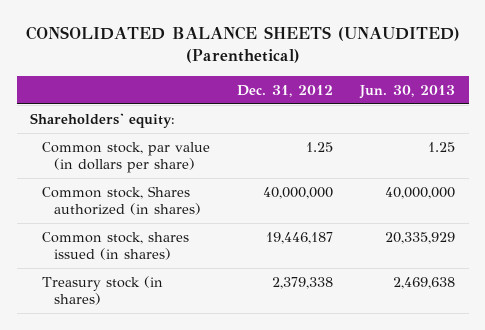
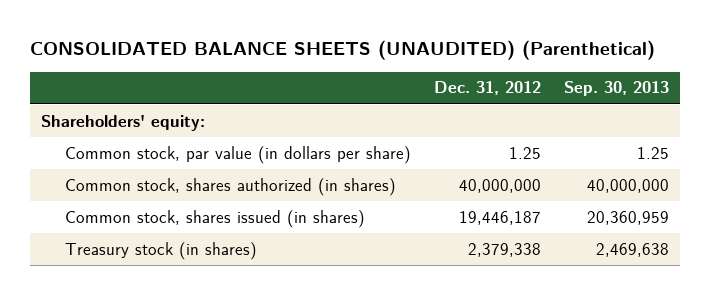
- | Dec. 31, 2012 | Jun. 30, 2013
+ | Dec. 31, 2012 | Sep. 30, 2013
- Common stock, Shares authorized (in shares) | 40,000,000 | 40,000,000
+ Common stock, shares authorized (in shares) | 40,000,000 | 40,000,000

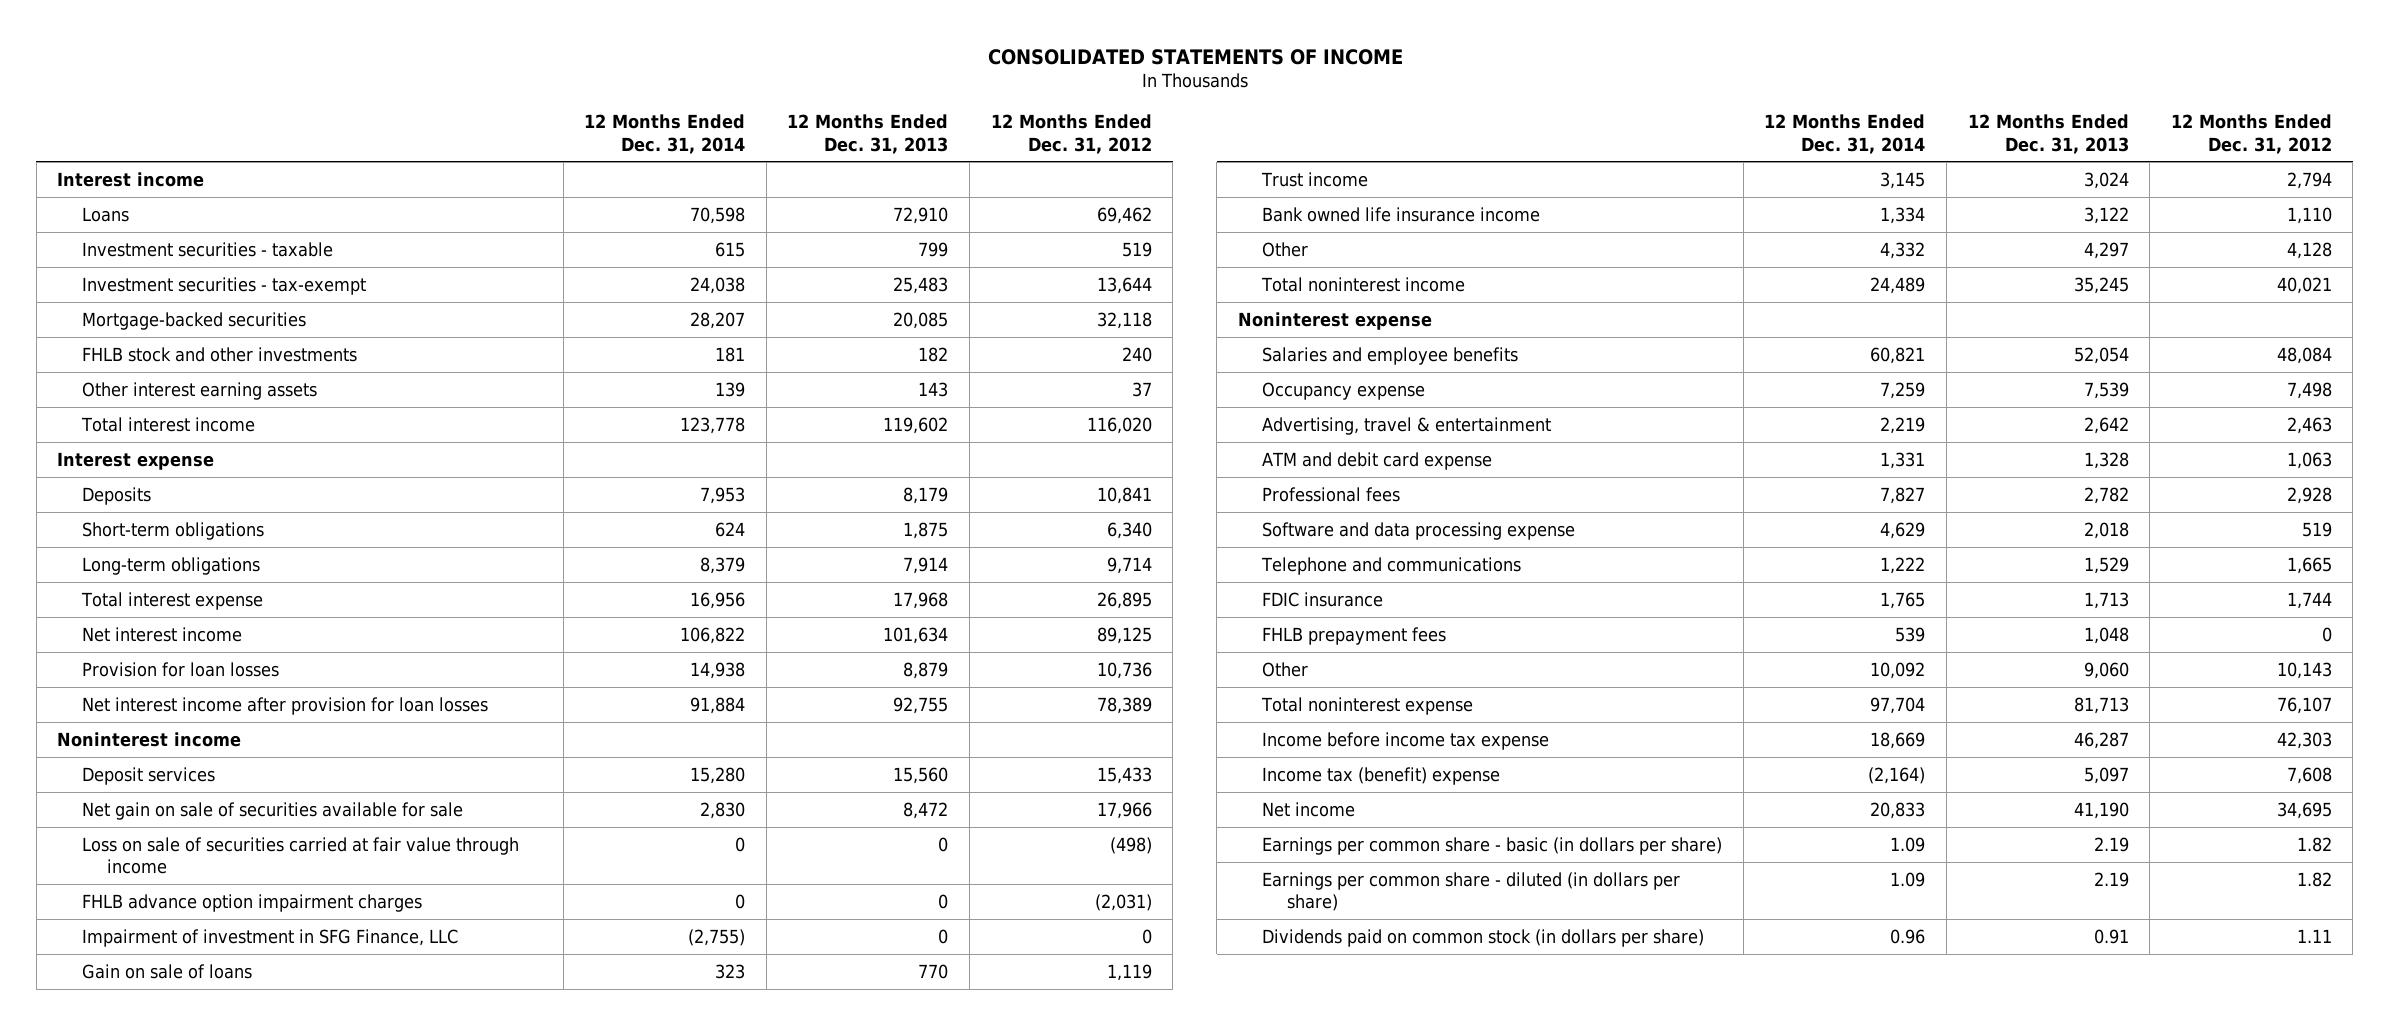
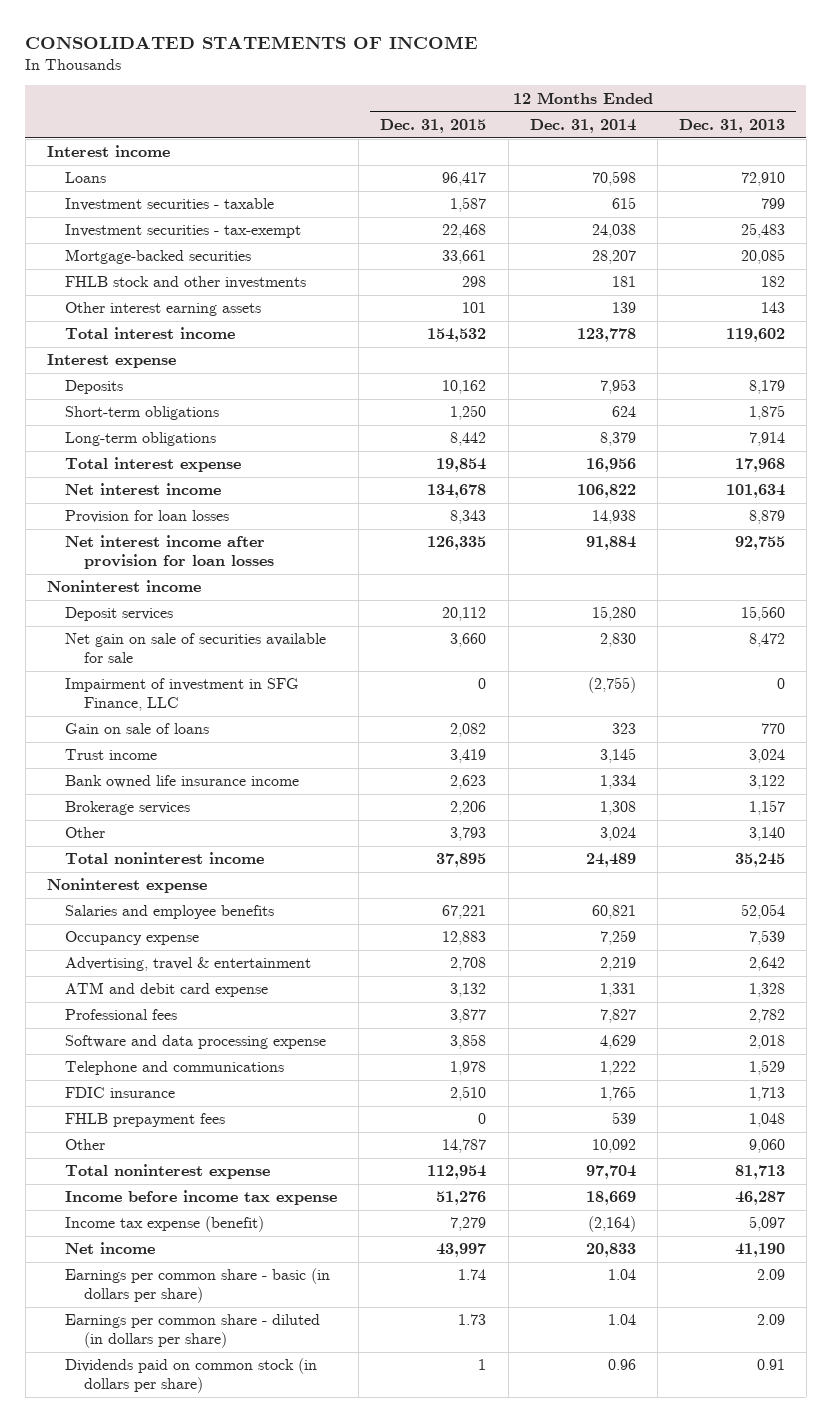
- | 12 Months Ended Dec. 31, 2014 | 12 Months Ended Dec. 31, 2013 | 12 Months Ended Dec. 31, 2012
+ | 12 Months Ended Dec. 31, 2015 | 12 Months Ended Dec. 31, 2014 | 12 Months Ended Dec. 31, 2013
- Loss on sale of securities carried at fair value through income | 0 | 0 | (498)
- FHLB advance option impairment charges | 0 | 0 | (2,031)
- Other | 4,332 | 4,297 | 4,128
+ Brokerage services | 2,206 | 1,308 | 1,157
+ Other | 3,793 | 3,024 | 3,140
- Income tax (benefit) expense | (2,164) | 5,097 | 7,608
+ Income tax expense (benefit) | 7,279 | (2,164) | 5,097
- Earnings per common share - basic (in dollars per share) | 1.09 | 2.19 | 1.82
- Earnings per common share - diluted (in dollars per share) | 1.09 | 2.19 | 1.82
+ Earnings per common share - basic (in dollars per share) | 1.74 | 1.04 | 2.09
+ Earnings per common share - diluted (in dollars per share) | 1.73 | 1.04 | 2.09

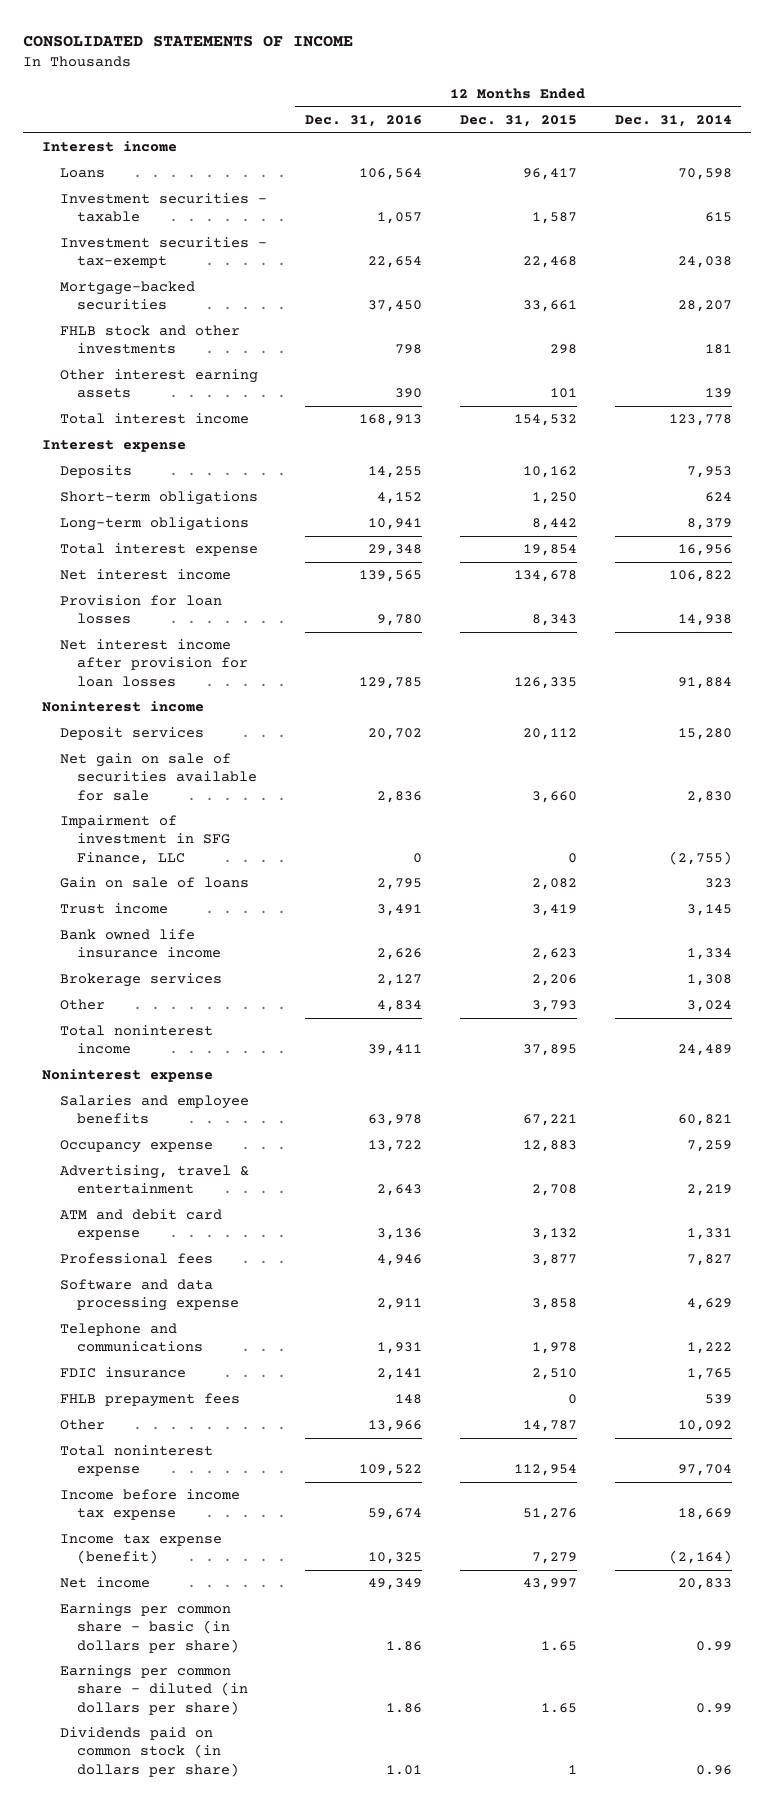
- | 12 Months Ended Dec. 31, 2015 | 12 Months Ended Dec. 31, 2014 | 12 Months Ended Dec. 31, 2013
+ | 12 Months Ended Dec. 31, 2016 | 12 Months Ended Dec. 31, 2015 | 12 Months Ended Dec. 31, 2014
- Earnings per common share - basic (in dollars per share) | 1.74 | 1.04 | 2.09
- Earnings per common share - diluted (in dollars per share) | 1.73 | 1.04 | 2.09
+ Earnings per common share - basic (in dollars per share) | 1.86 | 1.65 | 0.99
+ Earnings per common share - diluted (in dollars per share) | 1.86 | 1.65 | 0.99

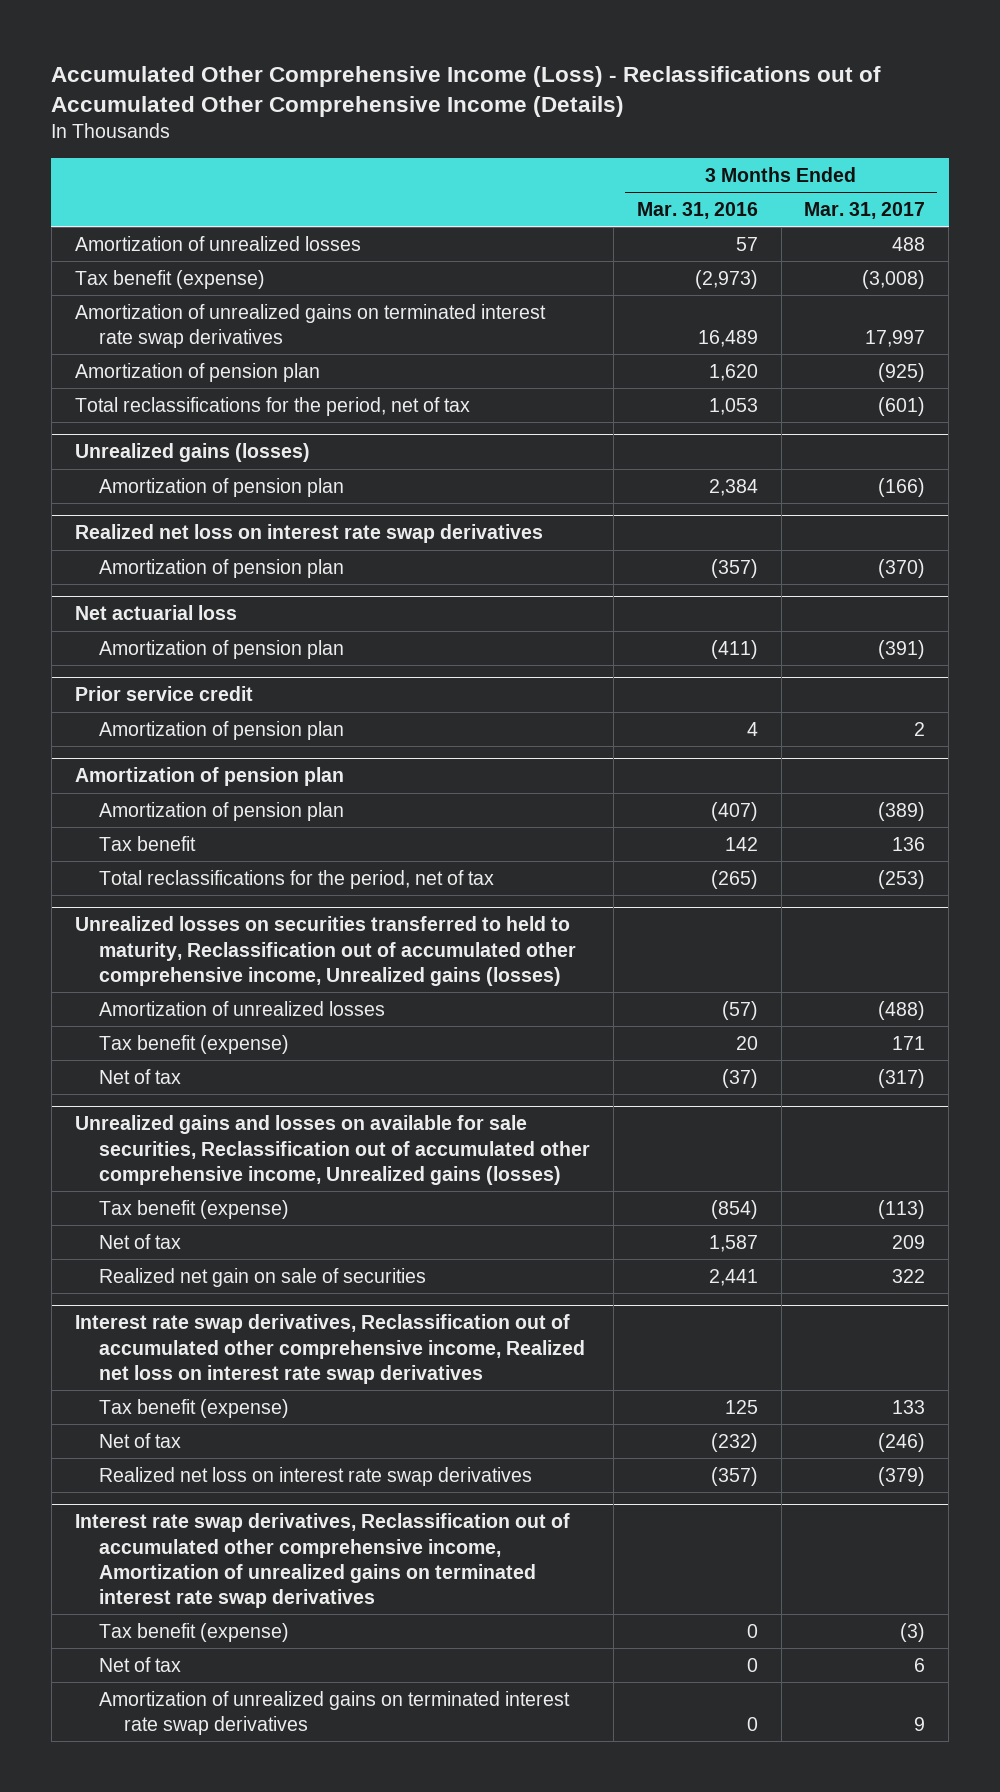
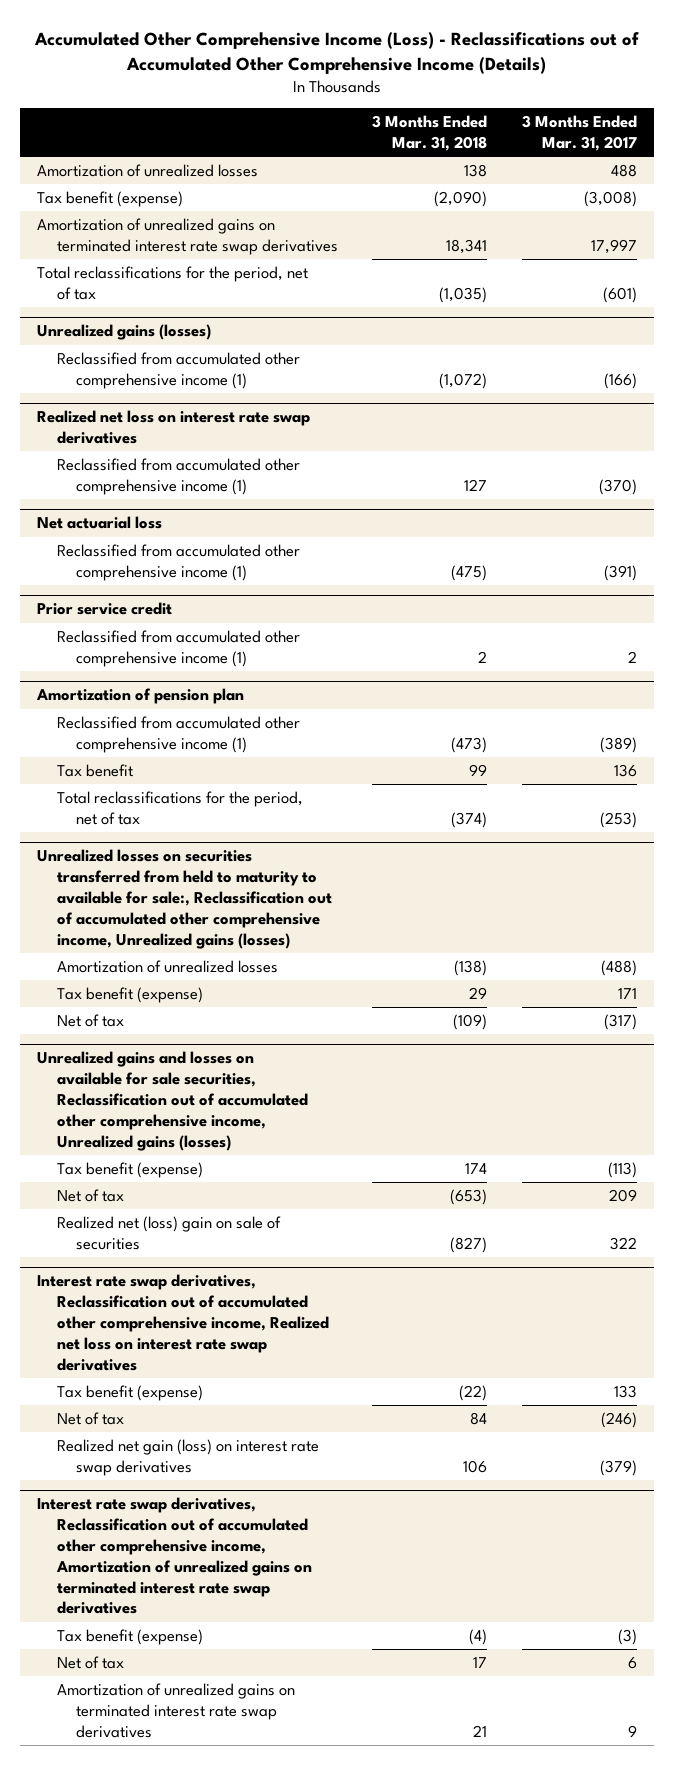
- | 3 Months Ended Mar. 31, 2016 | 3 Months Ended Mar. 31, 2017
+ | 3 Months Ended Mar. 31, 2018 | 3 Months Ended Mar. 31, 2017
- Amortization of pension plan | 1,620 | (925)
@ Unrealized gains (losses)
- Amortization of pension plan | 2,384 | (166)
+ Reclassified from accumulated other comprehensive income (1) | (1,072) | (166)
@ Realized net loss on interest rate swap derivatives
- Amortization of pension plan | (357) | (370)
+ Reclassified from accumulated other comprehensive income (1) | 127 | (370)
@ Net actuarial loss
- Amortization of pension plan | (411) | (391)
+ Reclassified from accumulated other comprehensive income (1) | (475) | (391)
@ Prior service credit
- Amortization of pension plan | 4 | 2
+ Reclassified from accumulated other comprehensive income (1) | 2 | 2
@ Amortization of pension plan
- Amortization of pension plan | (407) | (389)
+ Reclassified from accumulated other comprehensive income (1) | (473) | (389)
- Unrealized losses on securities transferred to held to maturity, Reclassification out of accumulated other comprehensive income, Unrealized gains (losses)
+ Unrealized losses on securities transferred from held to maturity to available for sale:, Reclassification out of accumulated other comprehensive income, Unrealized gains (losses)
@ Unrealized gains and losses on available for sale securities, Reclassification out of accumulated other comprehensive income, Unrealized gains (losses)
- Realized net gain on sale of securities | 2,441 | 322
+ Realized net (loss) gain on sale of securities | (827) | 322
@ Interest rate swap derivatives, Reclassification out of accumulated other comprehensive income, Realized net loss on interest rate swap derivatives
- Realized net loss on interest rate swap derivatives | (357) | (379)
+ Realized net gain (loss) on interest rate swap derivatives | 106 | (379)

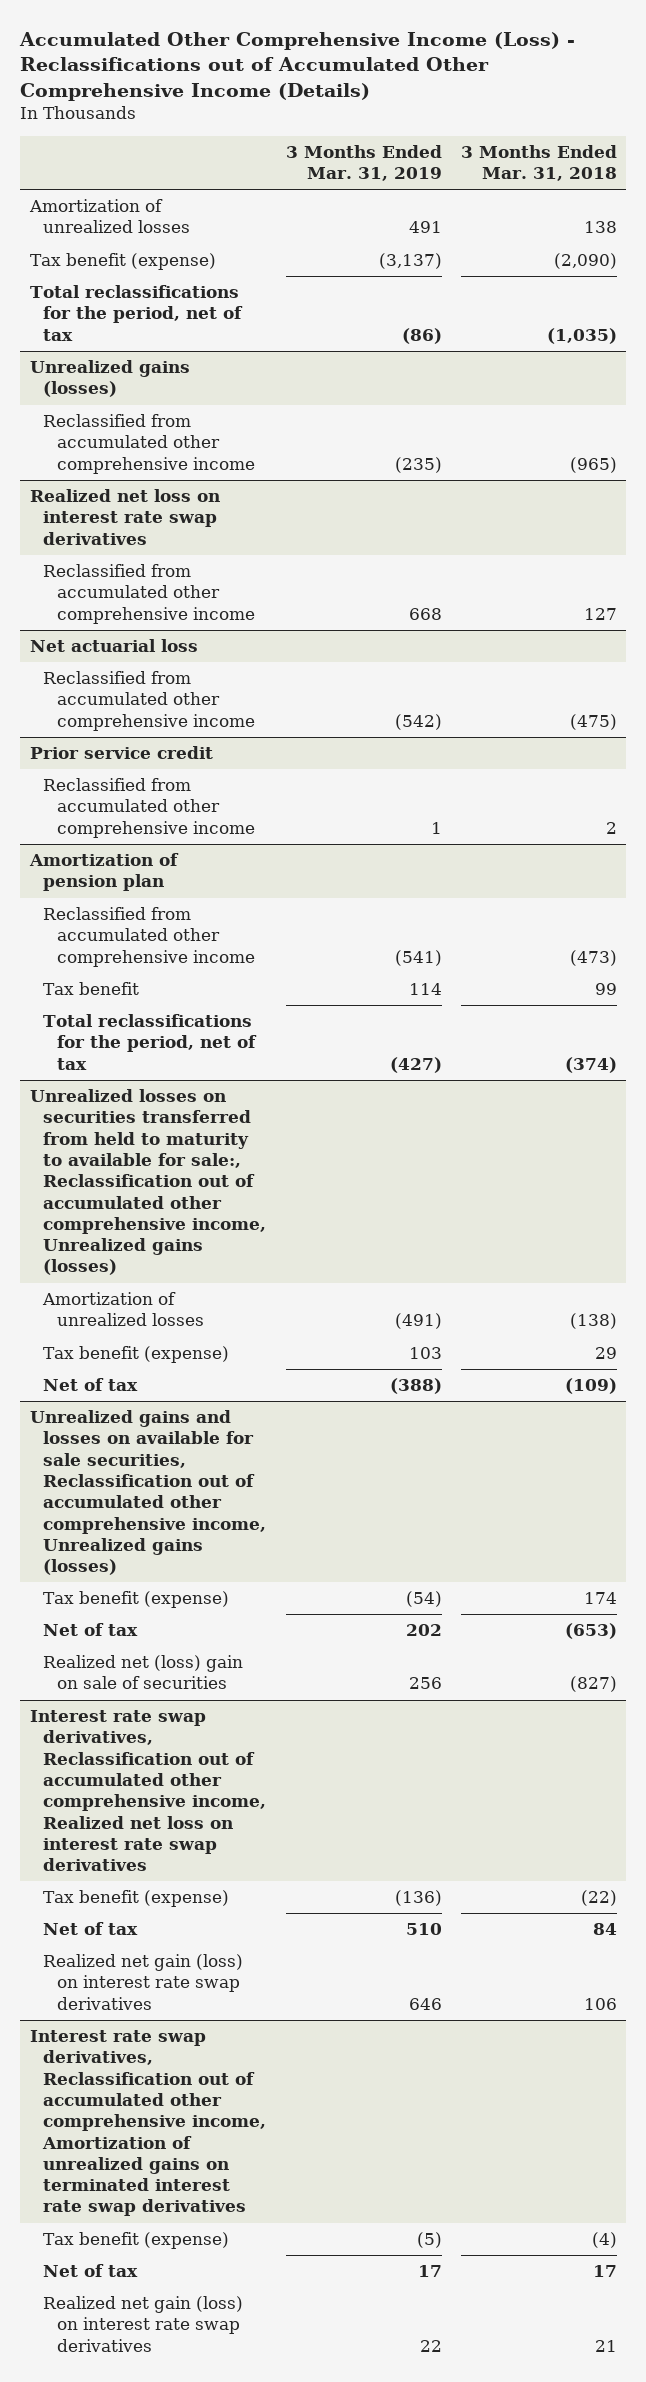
- | 3 Months Ended Mar. 31, 2018 | 3 Months Ended Mar. 31, 2017
+ | 3 Months Ended Mar. 31, 2019 | 3 Months Ended Mar. 31, 2018
- Amortization of unrealized gains on terminated interest rate swap derivatives | 18,341 | 17,997
@ Unrealized gains (losses)
- Reclassified from accumulated other comprehensive income (1) | (1,072) | (166)
+ Reclassified from accumulated other comprehensive income | (235) | (965)
@ Realized net loss on interest rate swap derivatives
- Reclassified from accumulated other comprehensive income (1) | 127 | (370)
+ Reclassified from accumulated other comprehensive income | 668 | 127
@ Net actuarial loss
- Reclassified from accumulated other comprehensive income (1) | (475) | (391)
+ Reclassified from accumulated other comprehensive income | (542) | (475)
@ Prior service credit
- Reclassified from accumulated other comprehensive income (1) | 2 | 2
+ Reclassified from accumulated other comprehensive income | 1 | 2
@ Amortization of pension plan
- Reclassified from accumulated other comprehensive income (1) | (473) | (389)
+ Reclassified from accumulated other comprehensive income | (541) | (473)
@ Interest rate swap derivatives, Reclassification out of accumulated other comprehensive income, Amortization of unrealized gains on terminated interest rate swap derivatives
- Amortization of unrealized gains on terminated interest rate swap derivatives | 21 | 9
+ Realized net gain (loss) on interest rate swap derivatives | 22 | 21

